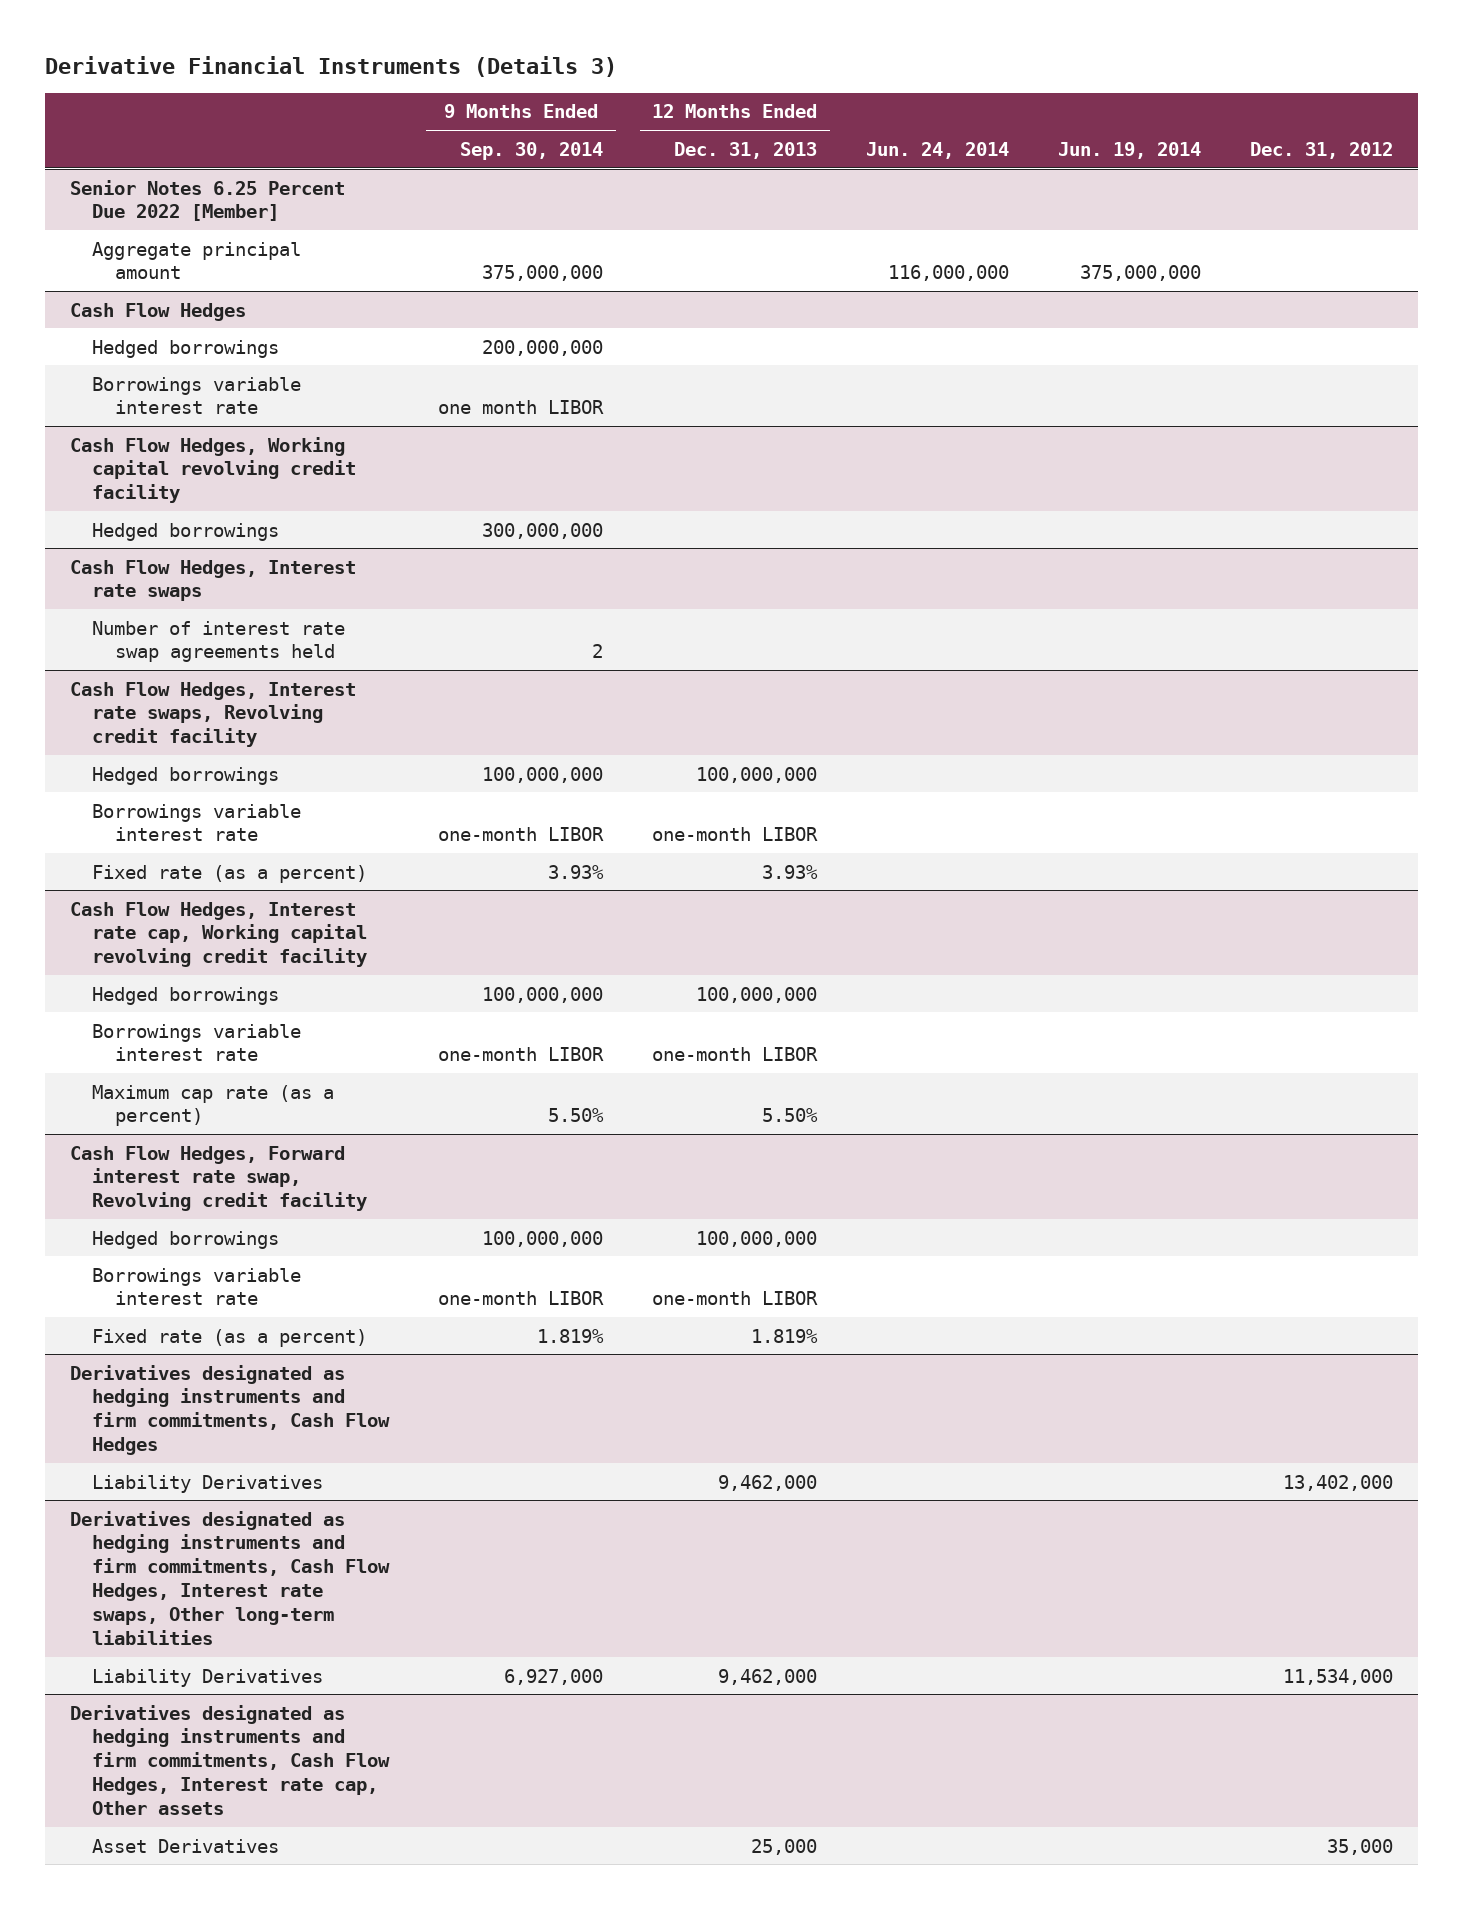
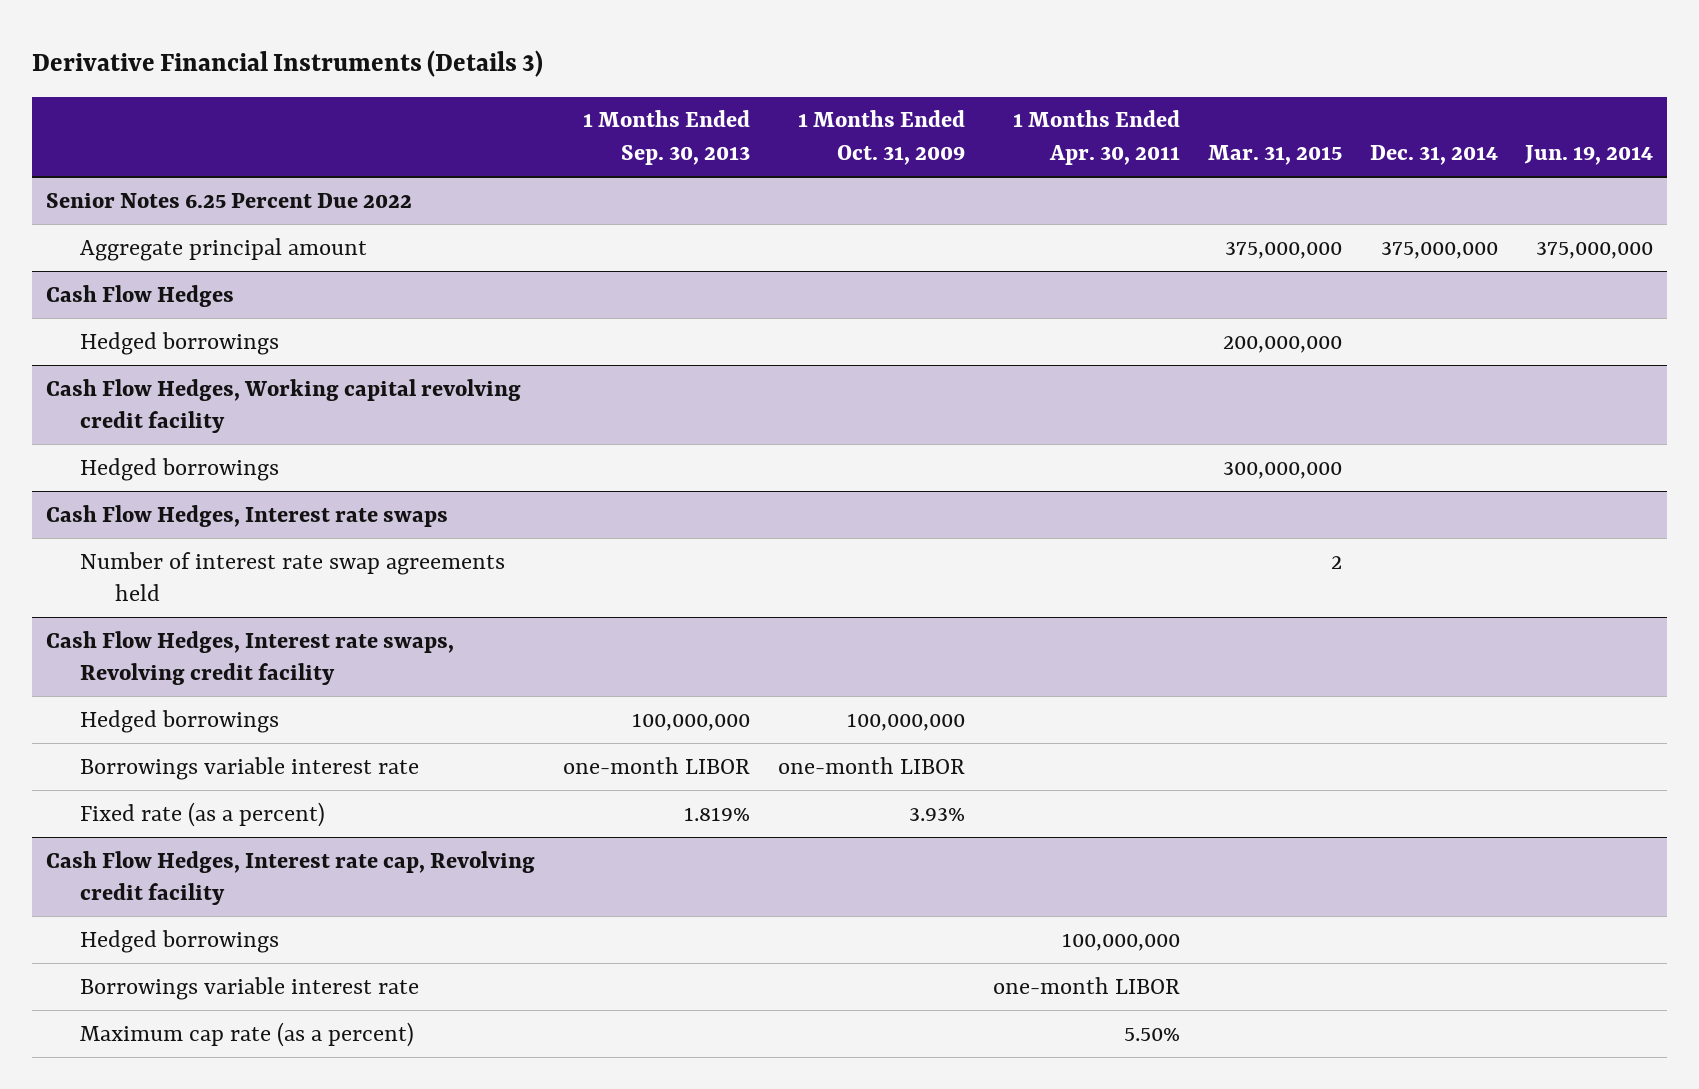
- | 9 Months Ended Sep. 30, 2014 | 12 Months Ended Dec. 31, 2013 | Jun. 24, 2014 | Jun. 19, 2014 | Dec. 31, 2012
+ | 1 Months Ended Sep. 30, 2013 | 1 Months Ended Oct. 31, 2009 | 1 Months Ended Apr. 30, 2011 | Mar. 31, 2015 | Dec. 31, 2014 | Jun. 19, 2014
- Senior Notes 6.25 Percent Due 2022 [Member]
+ Senior Notes 6.25 Percent Due 2022
@ Cash Flow Hedges
- Borrowings variable interest rate | one month LIBOR | | | |
- Cash Flow Hedges, Interest rate cap, Working capital revolving credit facility
+ Cash Flow Hedges, Interest rate cap, Revolving credit facility
- Cash Flow Hedges, Forward interest rate swap, Revolving credit facility
- Hedged borrowings | 100,000,000 | 100,000,000 | | |
- Borrowings variable interest rate | one-month LIBOR | one-month LIBOR | | |
- Fixed rate (as a percent) | 1.819% | 1.819% | | |
- Derivatives designated as hedging instruments and firm commitments, Cash Flow Hedges
- Liability Derivatives | | 9,462,000 | | | 13,402,000
- Derivatives designated as hedging instruments and firm commitments, Cash Flow Hedges, Interest rate swaps, Other long-term liabilities
- Liability Derivatives | 6,927,000 | 9,462,000 | | | 11,534,000
- Derivatives designated as hedging instruments and firm commitments, Cash Flow Hedges, Interest rate cap, Other assets
- Asset Derivatives | | 25,000 | | | 35,000

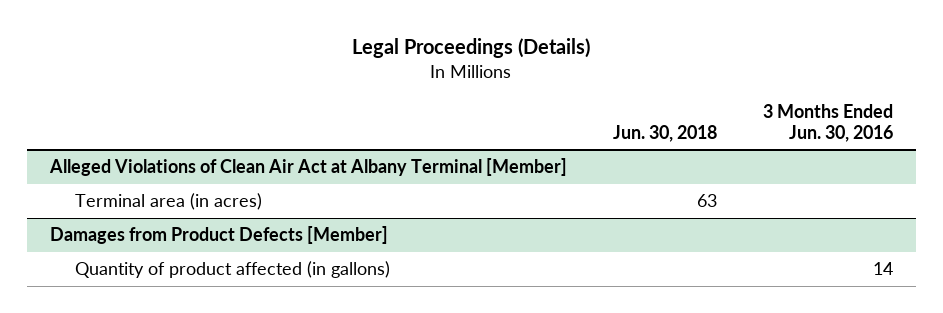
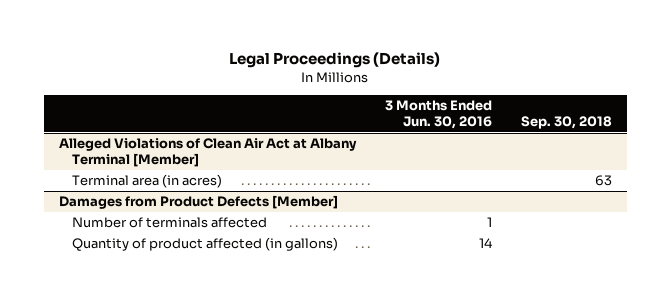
- | Jun. 30, 2018 | 3 Months Ended Jun. 30, 2016
+ | 3 Months Ended Jun. 30, 2016 | Sep. 30, 2018
@ Damages from Product Defects [Member]
+ Number of terminals affected | 1 |

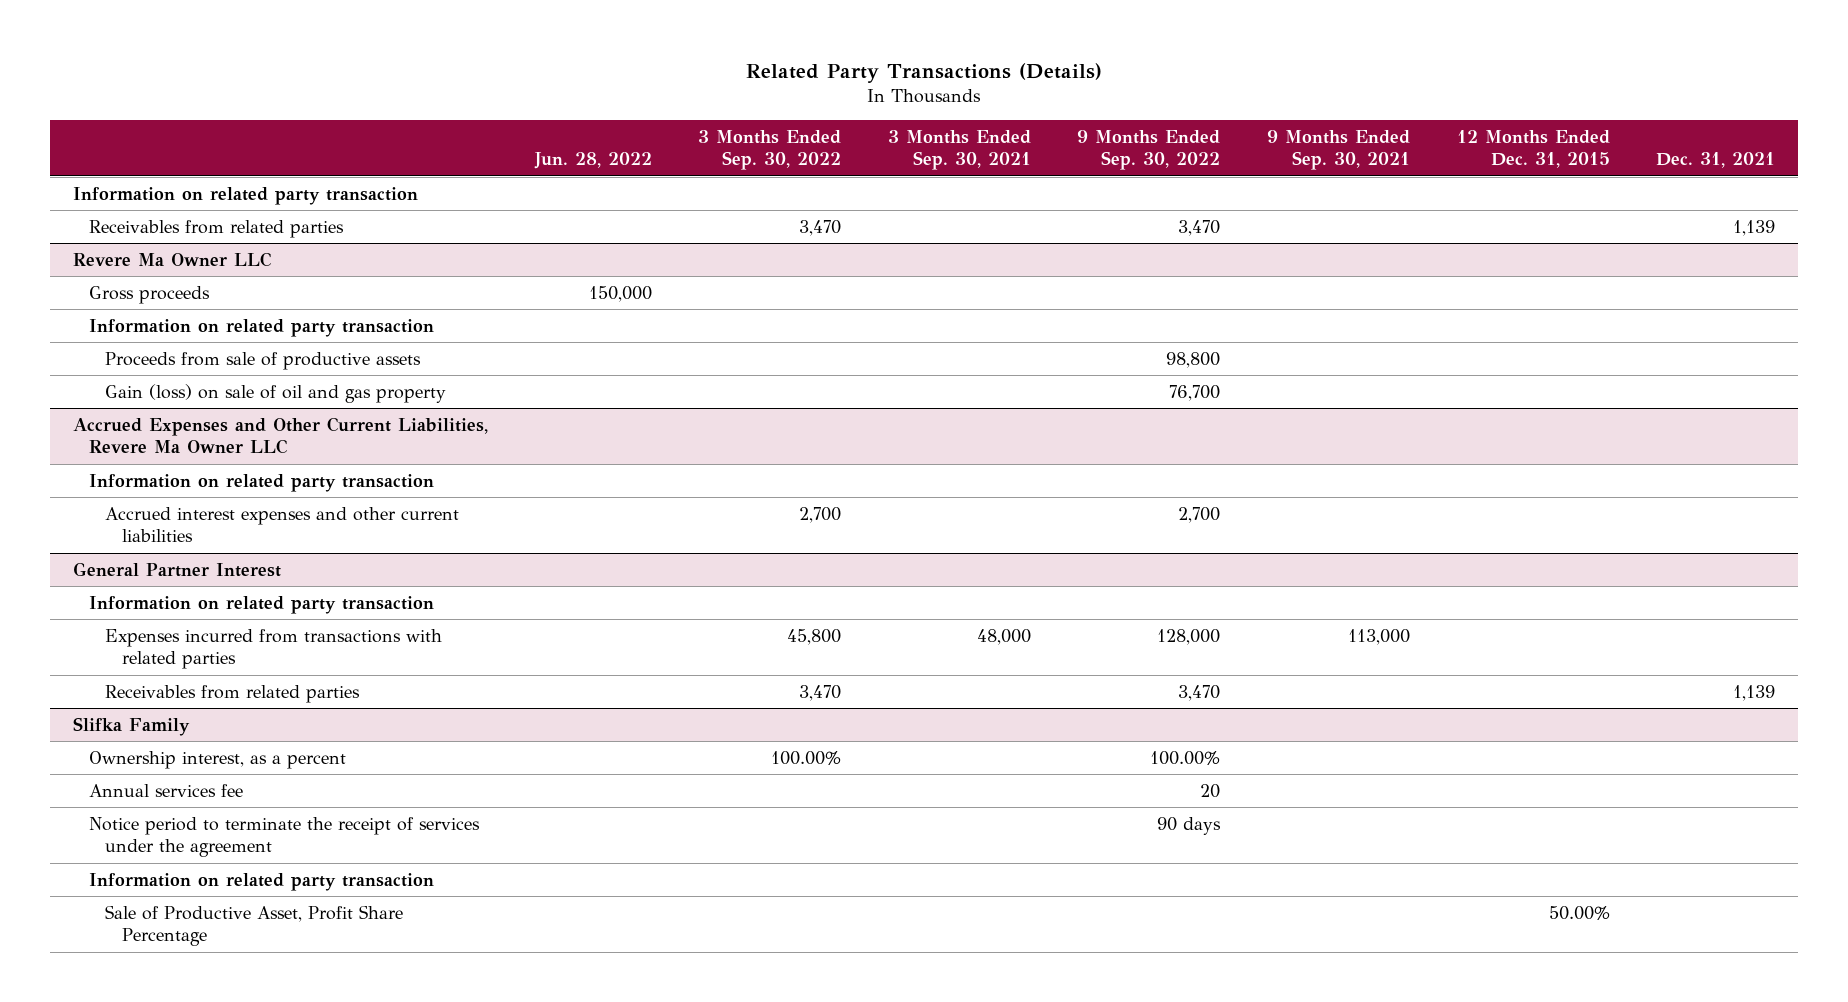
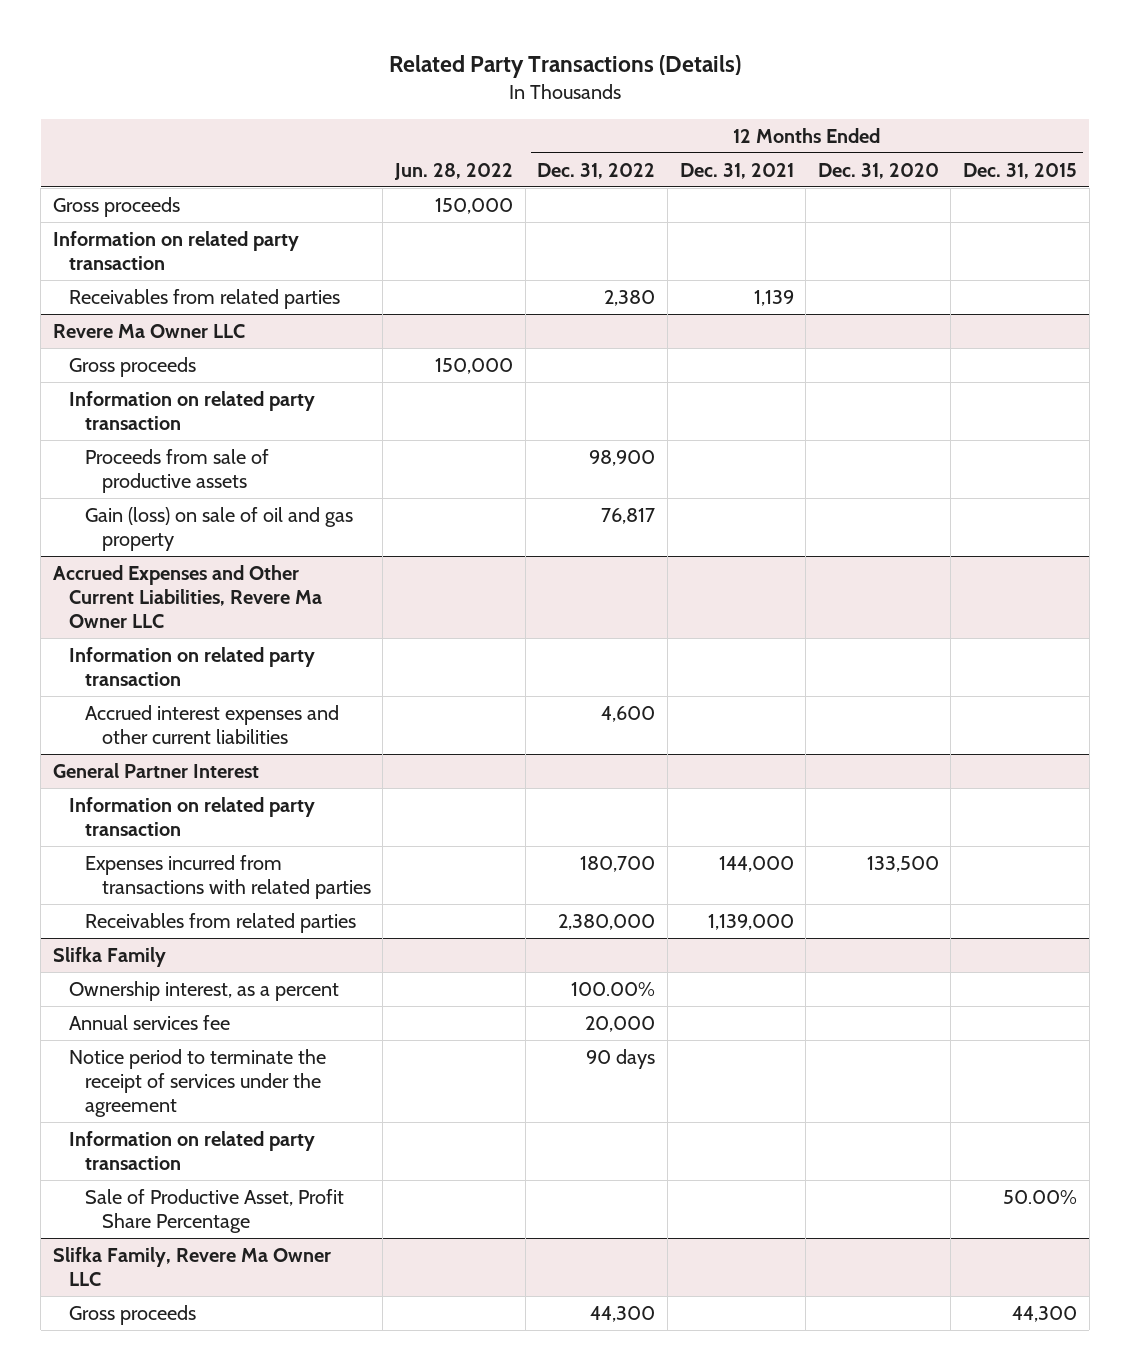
- | Jun. 28, 2022 | 3 Months Ended Sep. 30, 2022 | 3 Months Ended Sep. 30, 2021 | 9 Months Ended Sep. 30, 2022 | 9 Months Ended Sep. 30, 2021 | 12 Months Ended Dec. 31, 2015 | Dec. 31, 2021
+ | Jun. 28, 2022 | 12 Months Ended Dec. 31, 2022 | 12 Months Ended Dec. 31, 2021 | 12 Months Ended Dec. 31, 2020 | 12 Months Ended Dec. 31, 2015
+ Gross proceeds | 150,000 | | | |
+ Slifka Family, Revere Ma Owner LLC
+ Gross proceeds | | 44,300 | | | 44,300

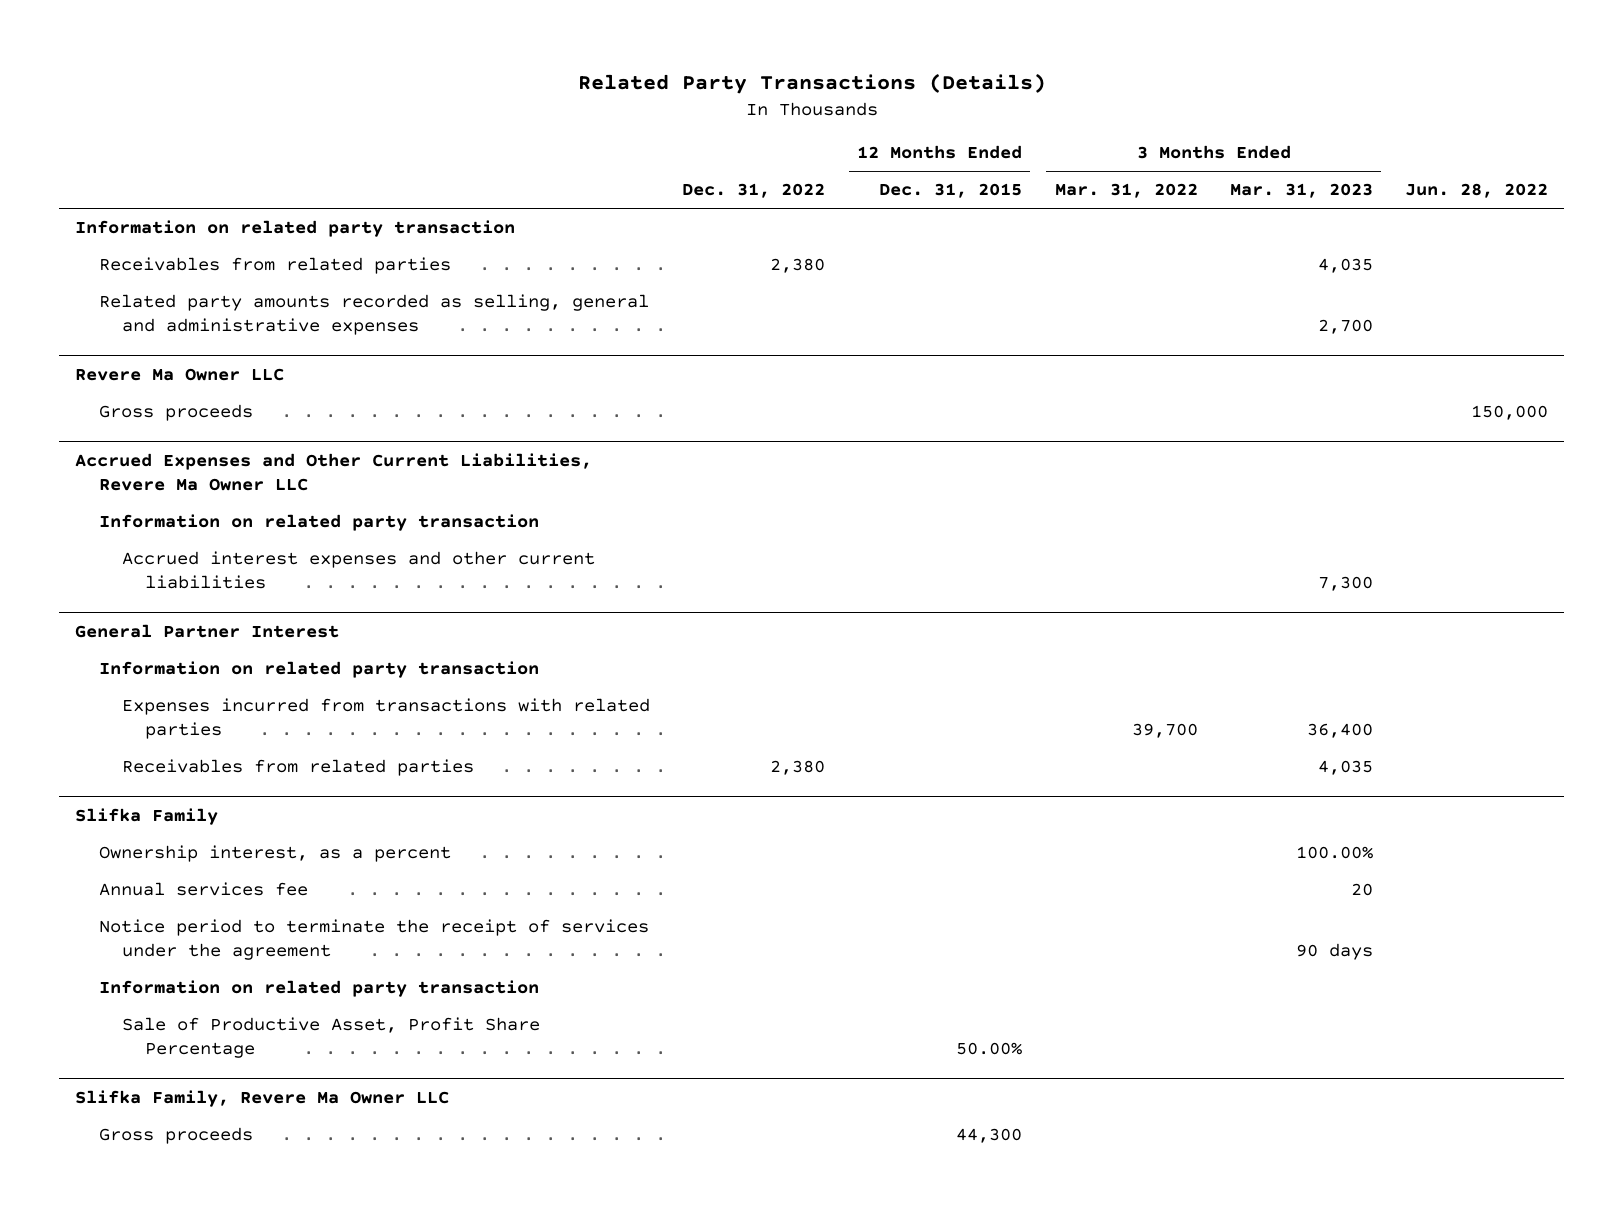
- | Jun. 28, 2022 | 12 Months Ended Dec. 31, 2022 | 12 Months Ended Dec. 31, 2021 | 12 Months Ended Dec. 31, 2020 | 12 Months Ended Dec. 31, 2015
+ | Dec. 31, 2022 | 12 Months Ended Dec. 31, 2015 | 3 Months Ended Mar. 31, 2022 | 3 Months Ended Mar. 31, 2023 | Jun. 28, 2022
- Gross proceeds | 150,000 | | | |
+ Related party amounts recorded as selling, general and administrative expenses | | | | 2,700 |
@ Revere Ma Owner LLC
- Information on related party transaction
- Proceeds from sale of productive assets | | 98,900 | | |
- Gain (loss) on sale of oil and gas property | | 76,817 | | |

